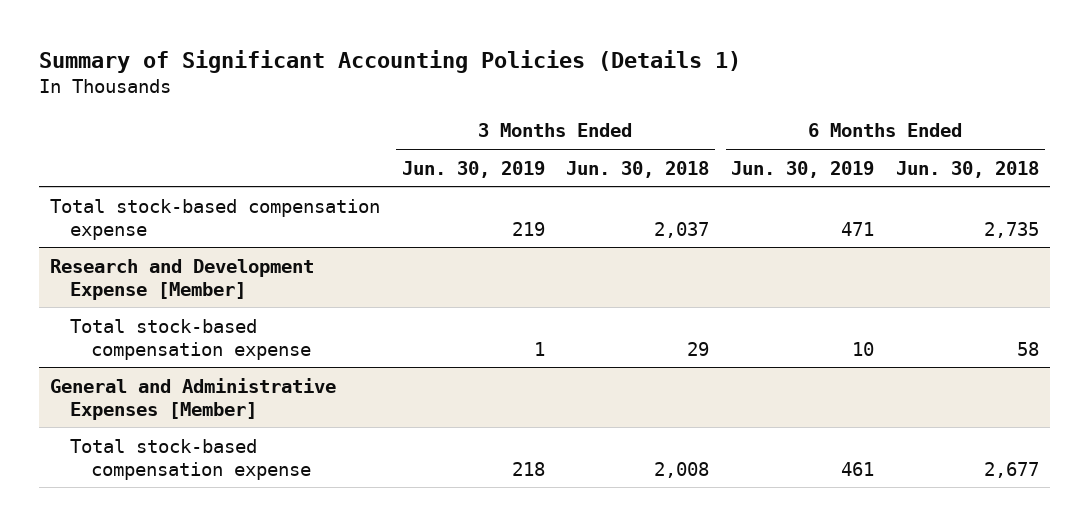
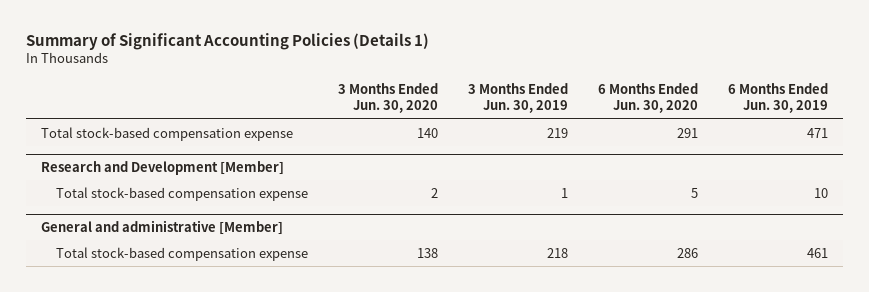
- | 3 Months Ended Jun. 30, 2019 | 3 Months Ended Jun. 30, 2018 | 6 Months Ended Jun. 30, 2019 | 6 Months Ended Jun. 30, 2018
+ | 3 Months Ended Jun. 30, 2020 | 3 Months Ended Jun. 30, 2019 | 6 Months Ended Jun. 30, 2020 | 6 Months Ended Jun. 30, 2019
- Research and Development Expense [Member]
+ Research and Development [Member]
- General and Administrative Expenses [Member]
+ General and administrative [Member]

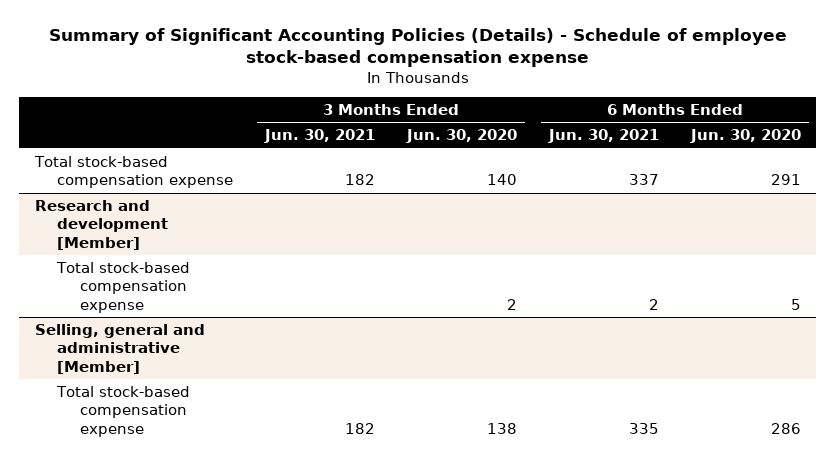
- Summary of Significant Accounting Policies (Details 1)
+ Summary of Significant Accounting Policies (Details) - Schedule of employee stock-based compensation expense
- | 3 Months Ended Jun. 30, 2020 | 3 Months Ended Jun. 30, 2019 | 6 Months Ended Jun. 30, 2020 | 6 Months Ended Jun. 30, 2019
+ | 3 Months Ended Jun. 30, 2021 | 3 Months Ended Jun. 30, 2020 | 6 Months Ended Jun. 30, 2021 | 6 Months Ended Jun. 30, 2020
- Research and Development [Member]
+ Research and development [Member]
- General and administrative [Member]
+ Selling, general and administrative [Member]

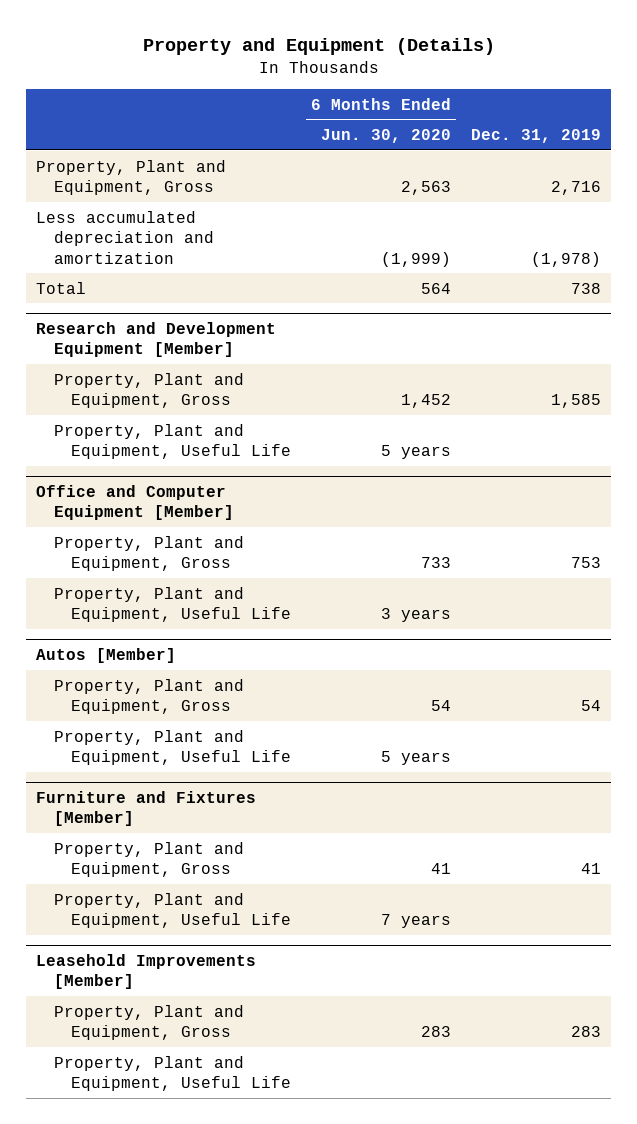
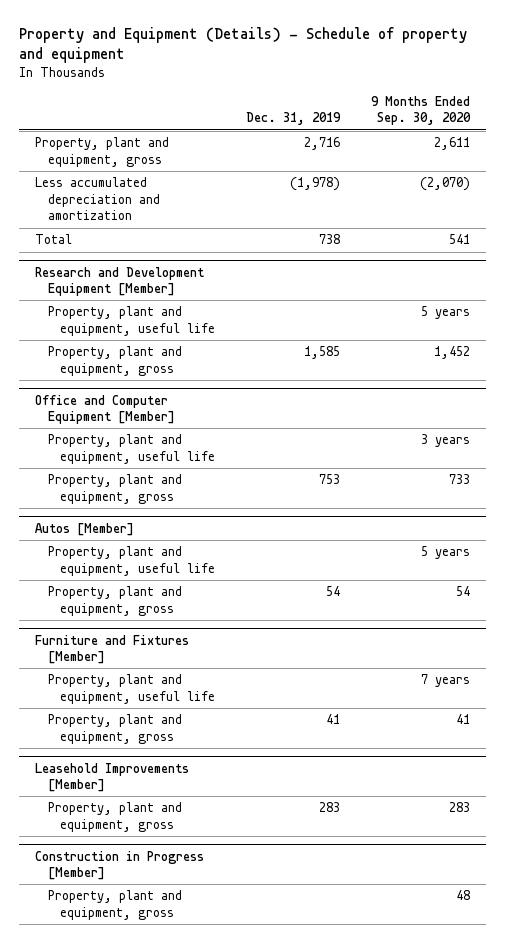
- Property and Equipment (Details)
+ Property and Equipment (Details) - Schedule of property and equipment
- | 6 Months Ended Jun. 30, 2020 | Dec. 31, 2019
+ | Dec. 31, 2019 | 9 Months Ended Sep. 30, 2020
- Property, Plant and Equipment, Gross | 2,563 | 2,716
+ Property, plant and equipment, gross | 2,716 | 2,611
@ Research and Development Equipment [Member]
- Property, Plant and Equipment, Gross | 1,452 | 1,585
- Property, Plant and Equipment, Useful Life | 5 years |
+ Property, plant and equipment, useful life | | 5 years
+ Property, plant and equipment, gross | 1,585 | 1,452
@ Office and Computer Equipment [Member]
- Property, Plant and Equipment, Gross | 733 | 753
- Property, Plant and Equipment, Useful Life | 3 years |
+ Property, plant and equipment, useful life | | 3 years
+ Property, plant and equipment, gross | 753 | 733
@ Autos [Member]
- Property, Plant and Equipment, Gross | 54 | 54
- Property, Plant and Equipment, Useful Life | 5 years |
+ Property, plant and equipment, useful life | | 5 years
+ Property, plant and equipment, gross | 54 | 54
@ Furniture and Fixtures [Member]
- Property, Plant and Equipment, Gross | 41 | 41
- Property, Plant and Equipment, Useful Life | 7 years |
+ Property, plant and equipment, useful life | | 7 years
+ Property, plant and equipment, gross | 41 | 41
@ Leasehold Improvements [Member]
- Property, Plant and Equipment, Gross | 283 | 283
- Property, Plant and Equipment, Useful Life
+ Property, plant and equipment, gross | 283 | 283
+ Construction in Progress [Member]
+ Property, plant and equipment, gross | | 48

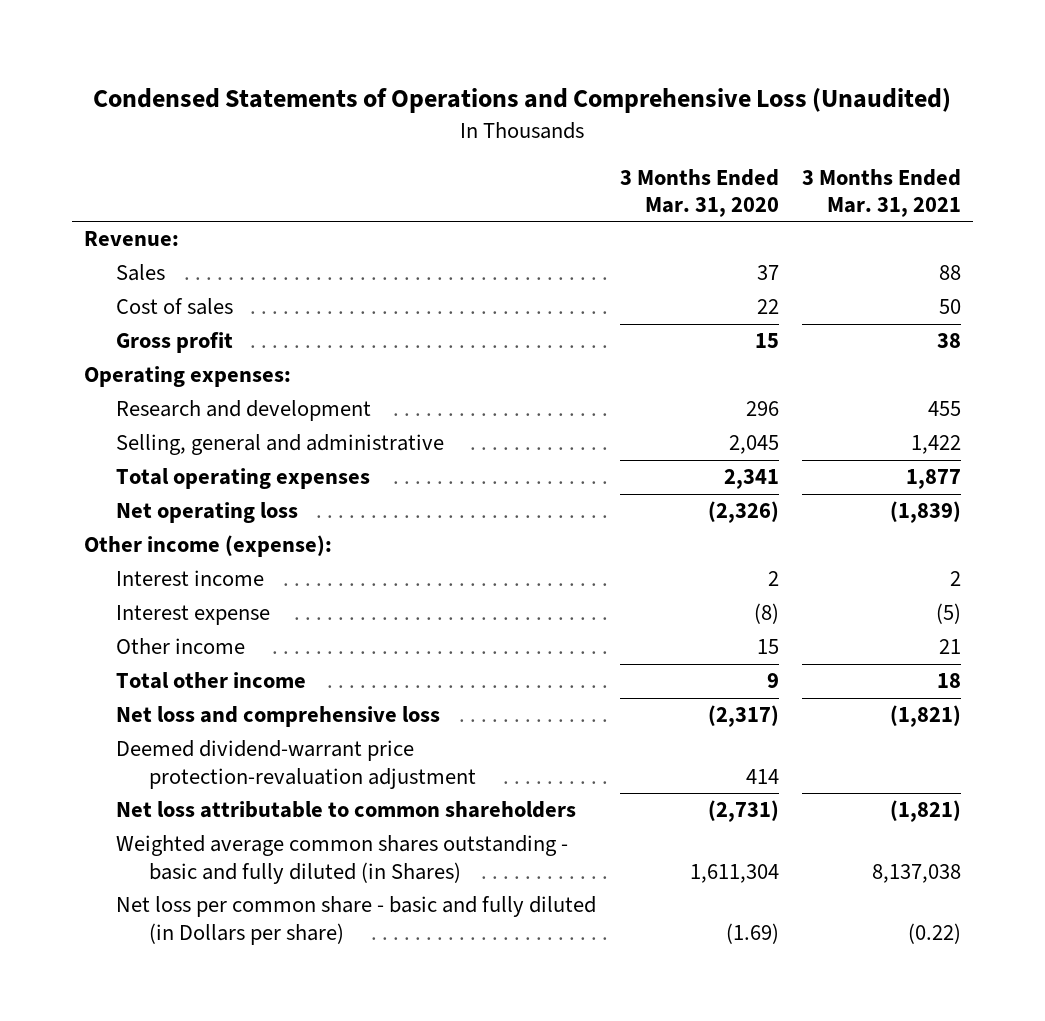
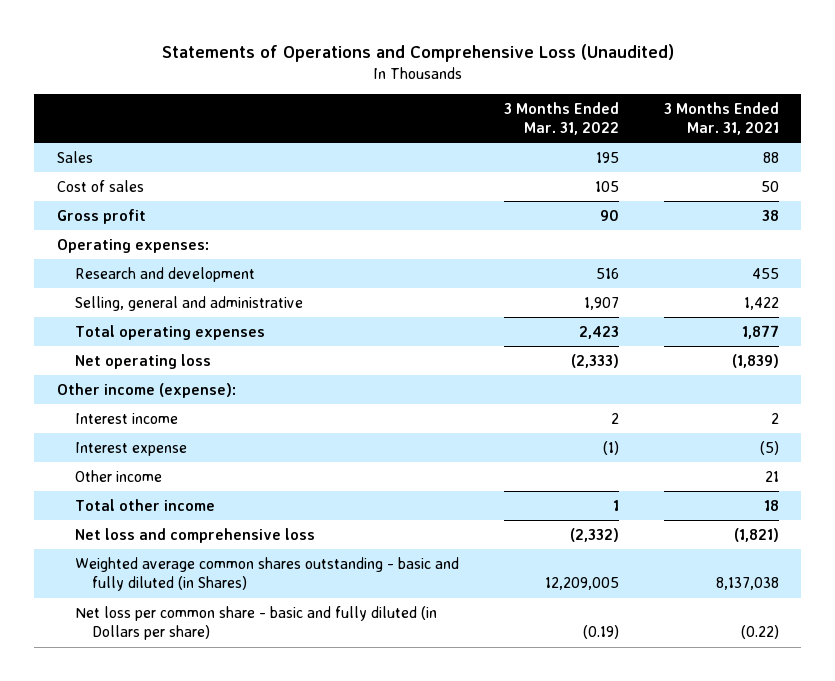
- Condensed Statements of Operations and Comprehensive Loss (Unaudited)
+ Statements of Operations and Comprehensive Loss (Unaudited)
- | 3 Months Ended Mar. 31, 2020 | 3 Months Ended Mar. 31, 2021
+ | 3 Months Ended Mar. 31, 2022 | 3 Months Ended Mar. 31, 2021
- Revenue:
- Deemed dividend-warrant price protection-revaluation adjustment | 414 |
- Net loss attributable to common shareholders | (2,731) | (1,821)

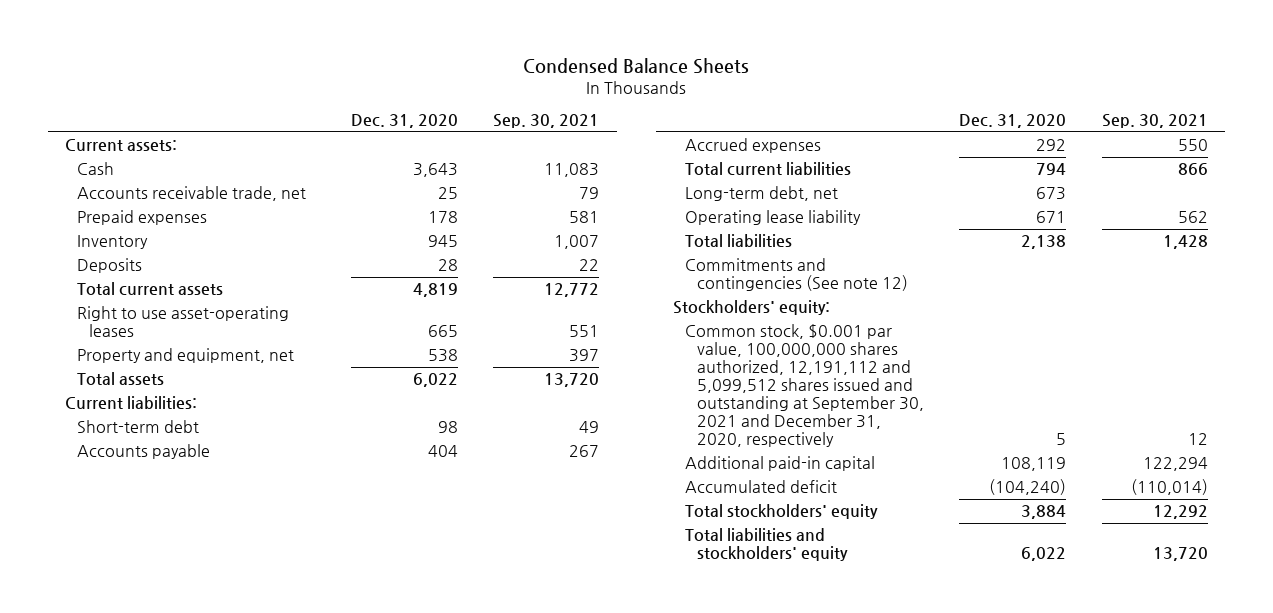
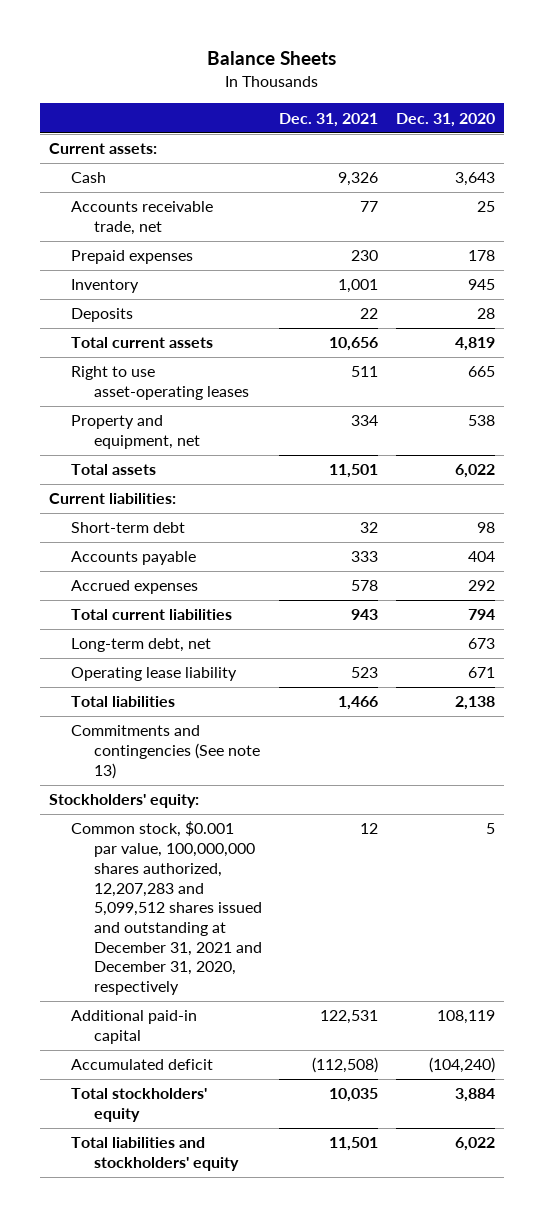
- Condensed Balance Sheets
+ Balance Sheets
- | Dec. 31, 2020 | Sep. 30, 2021
+ | Dec. 31, 2021 | Dec. 31, 2020
- Commitments and contingencies (See note 12)
+ Commitments and contingencies (See note 13)
- Common stock, $0.001 par value, 100,000,000 shares authorized, 12,191,112 and 5,099,512 shares issued and outstanding at September 30, 2021 and December 31, 2020, respectively | 5 | 12
+ Common stock, $0.001 par value, 100,000,000 shares authorized, 12,207,283 and 5,099,512 shares issued and outstanding at December 31, 2021 and December 31, 2020, respectively | 12 | 5

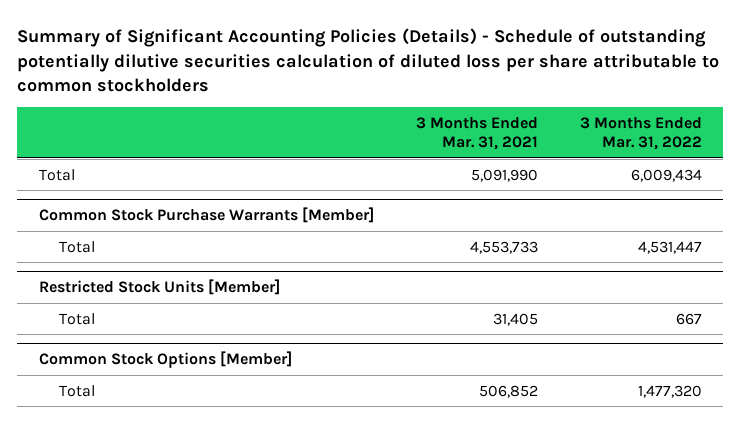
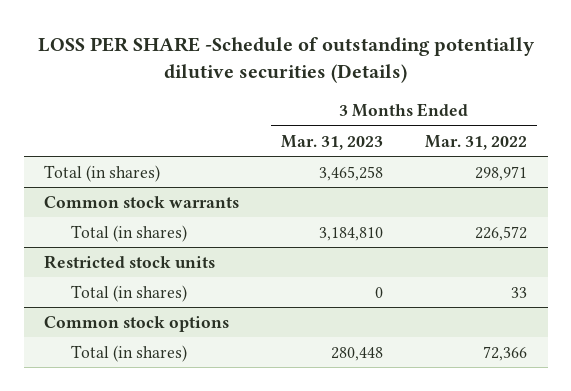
- Summary of Significant Accounting Policies (Details) - Schedule of outstanding potentially dilutive securities calculation of diluted loss per share attributable to common stockholders
+ LOSS PER SHARE -Schedule of outstanding potentially dilutive securities (Details)
- | 3 Months Ended Mar. 31, 2021 | 3 Months Ended Mar. 31, 2022
+ | 3 Months Ended Mar. 31, 2023 | 3 Months Ended Mar. 31, 2022
- Total | 5,091,990 | 6,009,434
- Common Stock Purchase Warrants [Member]
- Total | 4,553,733 | 4,531,447
- Restricted Stock Units [Member]
- Total | 31,405 | 667
- Common Stock Options [Member]
- Total | 506,852 | 1,477,320
+ Total (in shares) | 3,465,258 | 298,971
+ Common stock warrants
+ Total (in shares) | 3,184,810 | 226,572
+ Restricted stock units
+ Total (in shares) | 0 | 33
+ Common stock options
+ Total (in shares) | 280,448 | 72,366

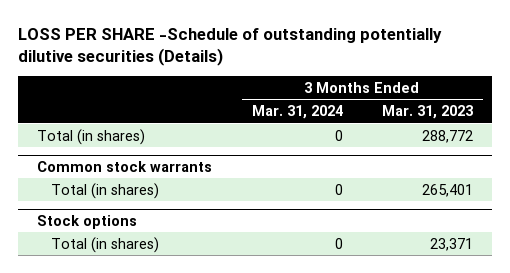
- | 3 Months Ended Mar. 31, 2023 | 3 Months Ended Mar. 31, 2022
+ | 3 Months Ended Mar. 31, 2024 | 3 Months Ended Mar. 31, 2023
- Total (in shares) | 3,465,258 | 298,971
+ Total (in shares) | 0 | 288,772
@ Common stock warrants
- Total (in shares) | 3,184,810 | 226,572
- Restricted stock units
- Total (in shares) | 0 | 33
- Common stock options
- Total (in shares) | 280,448 | 72,366
@ Common stock warrants
+ Total (in shares) | 0 | 265,401
+ Stock options
+ Total (in shares) | 0 | 23,371

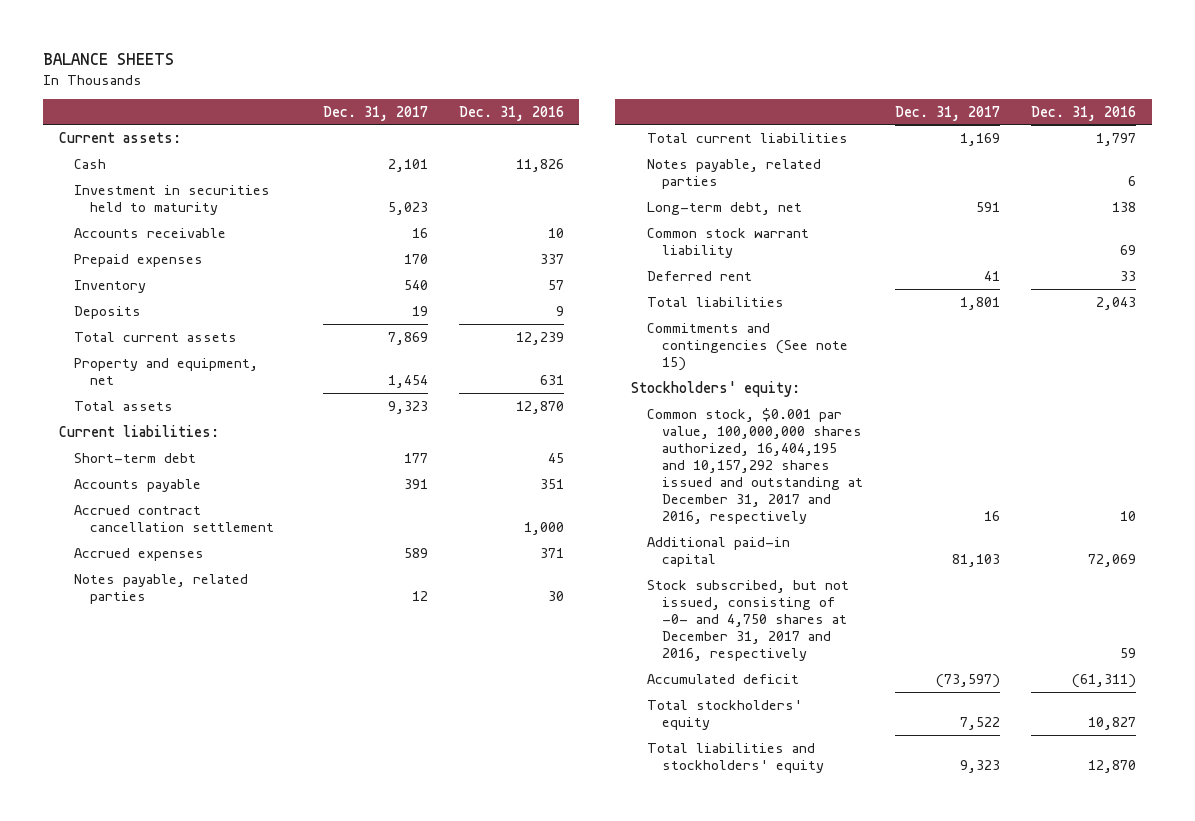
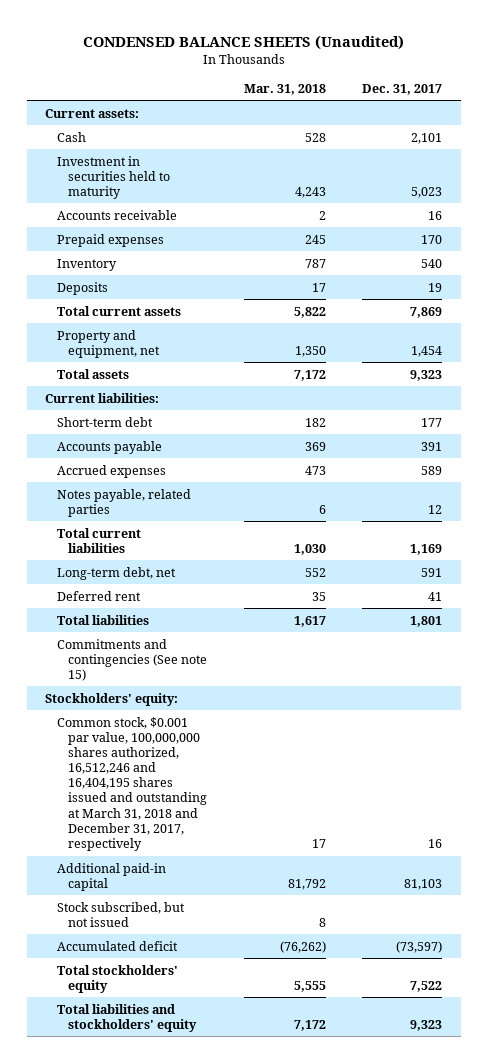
- BALANCE SHEETS
+ CONDENSED BALANCE SHEETS (Unaudited)
- | Dec. 31, 2017 | Dec. 31, 2016
+ | Mar. 31, 2018 | Dec. 31, 2017
- Accrued contract cancellation settlement | | 1,000
- Notes payable, related parties | | 6
- Common stock warrant liability | | 69
- Common stock, $0.001 par value, 100,000,000 shares authorized, 16,404,195 and 10,157,292 shares issued and outstanding at December 31, 2017 and 2016, respectively | 16 | 10
+ Common stock, $0.001 par value, 100,000,000 shares authorized, 16,512,246 and 16,404,195 shares issued and outstanding at March 31, 2018 and December 31, 2017, respectively | 17 | 16
- Stock subscribed, but not issued, consisting of -0- and 4,750 shares at December 31, 2017 and 2016, respectively | | 59
+ Stock subscribed, but not issued | 8 |

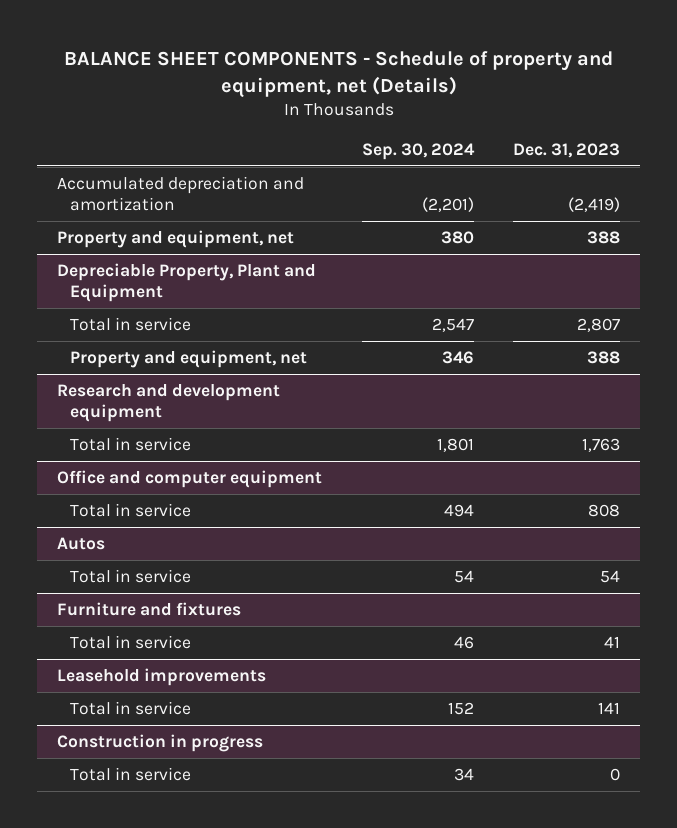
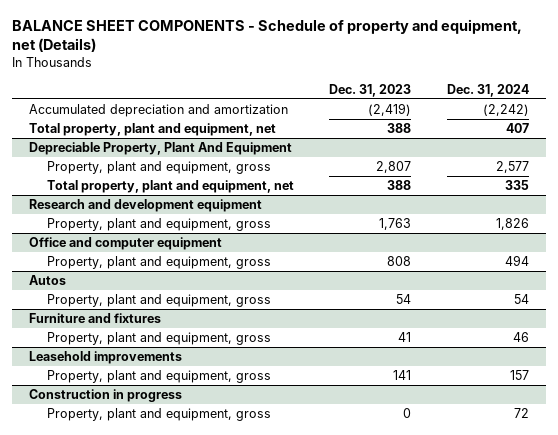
- | Sep. 30, 2024 | Dec. 31, 2023
+ | Dec. 31, 2023 | Dec. 31, 2024
- Property and equipment, net | 380 | 388
- Depreciable Property, Plant and Equipment
- Total in service | 2,547 | 2,807
- Property and equipment, net | 346 | 388
+ Total property, plant and equipment, net | 388 | 407
+ Depreciable Property, Plant And Equipment
+ Property, plant and equipment, gross | 2,807 | 2,577
+ Total property, plant and equipment, net | 388 | 335
@ Research and development equipment
- Total in service | 1,801 | 1,763
+ Property, plant and equipment, gross | 1,763 | 1,826
@ Office and computer equipment
- Total in service | 494 | 808
+ Property, plant and equipment, gross | 808 | 494
@ Autos
- Total in service | 54 | 54
+ Property, plant and equipment, gross | 54 | 54
@ Furniture and fixtures
- Total in service | 46 | 41
+ Property, plant and equipment, gross | 41 | 46
@ Leasehold improvements
- Total in service | 152 | 141
+ Property, plant and equipment, gross | 141 | 157
@ Construction in progress
- Total in service | 34 | 0
+ Property, plant and equipment, gross | 0 | 72

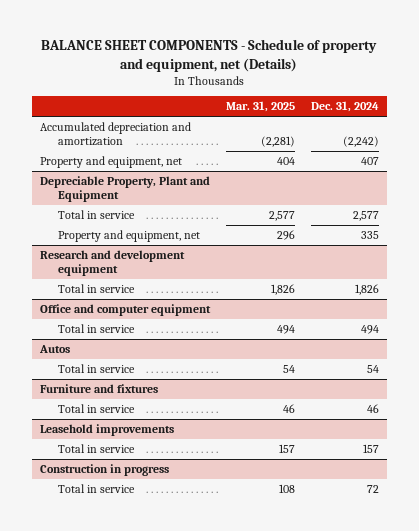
- | Dec. 31, 2023 | Dec. 31, 2024
+ | Mar. 31, 2025 | Dec. 31, 2024
- Total property, plant and equipment, net | 388 | 407
- Depreciable Property, Plant And Equipment
- Property, plant and equipment, gross | 2,807 | 2,577
- Total property, plant and equipment, net | 388 | 335
+ Property and equipment, net | 404 | 407
+ Depreciable Property, Plant and Equipment
+ Total in service | 2,577 | 2,577
+ Property and equipment, net | 296 | 335
@ Research and development equipment
- Property, plant and equipment, gross | 1,763 | 1,826
+ Total in service | 1,826 | 1,826
@ Office and computer equipment
- Property, plant and equipment, gross | 808 | 494
+ Total in service | 494 | 494
@ Autos
- Property, plant and equipment, gross | 54 | 54
+ Total in service | 54 | 54
@ Furniture and fixtures
- Property, plant and equipment, gross | 41 | 46
+ Total in service | 46 | 46
@ Leasehold improvements
- Property, plant and equipment, gross | 141 | 157
+ Total in service | 157 | 157
@ Construction in progress
- Property, plant and equipment, gross | 0 | 72
+ Total in service | 108 | 72

